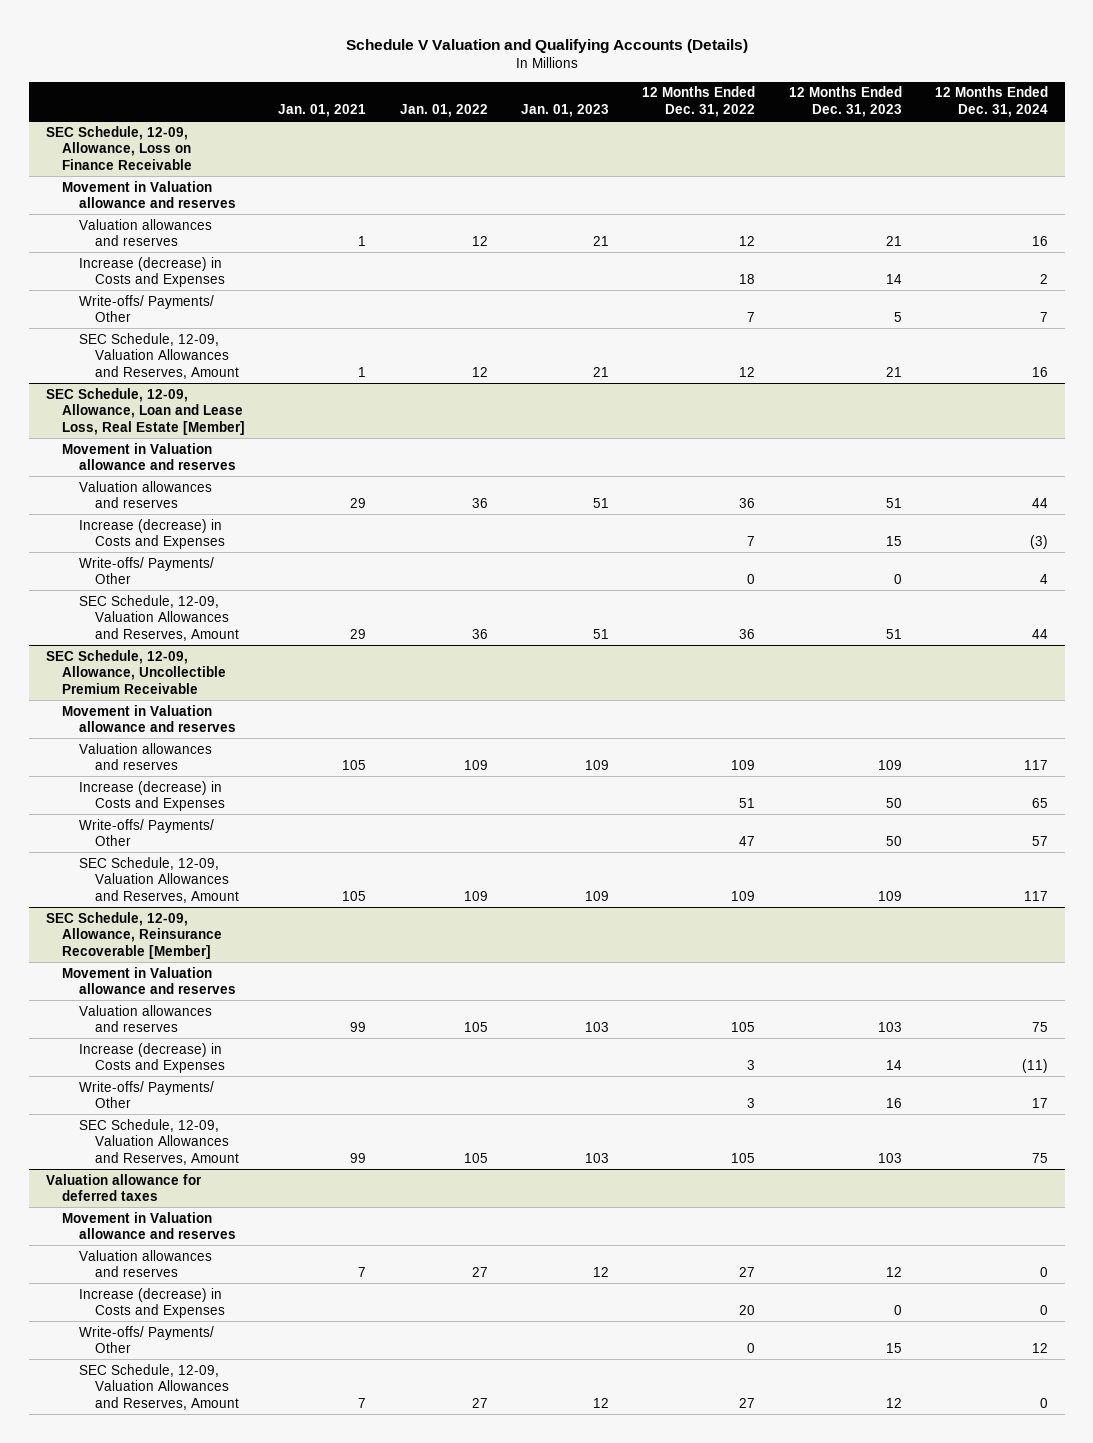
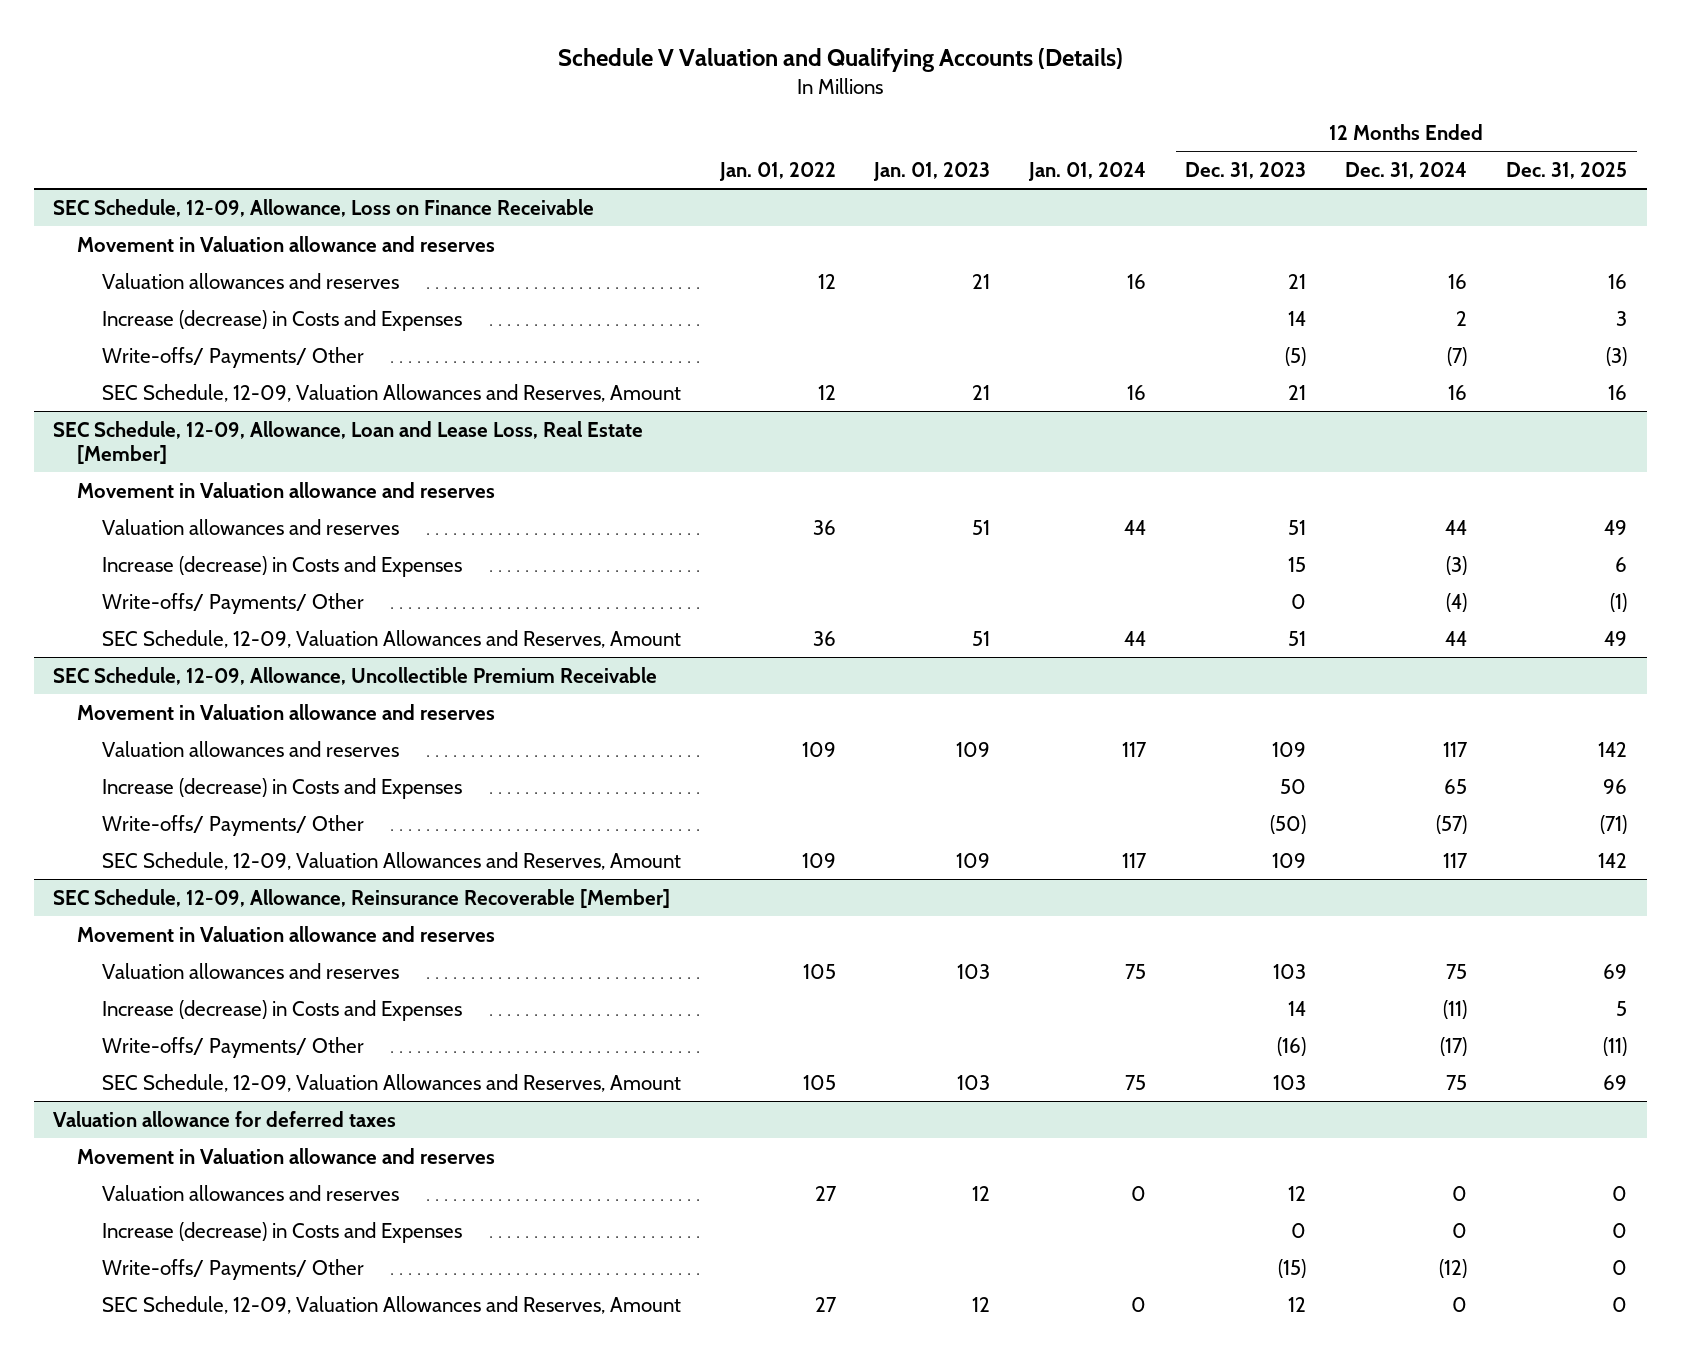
- | Jan. 01, 2021 | Jan. 01, 2022 | Jan. 01, 2023 | 12 Months Ended Dec. 31, 2022 | 12 Months Ended Dec. 31, 2023 | 12 Months Ended Dec. 31, 2024
+ | Jan. 01, 2022 | Jan. 01, 2023 | Jan. 01, 2024 | 12 Months Ended Dec. 31, 2023 | 12 Months Ended Dec. 31, 2024 | 12 Months Ended Dec. 31, 2025
@ SEC Schedule, 12-09, Allowance, Loss on Finance Receivable
- Write-offs/ Payments/ Other | | | | 7 | 5 | 7
+ Write-offs/ Payments/ Other | | | | (5) | (7) | (3)
@ SEC Schedule, 12-09, Allowance, Loan and Lease Loss, Real Estate [Member]
- Write-offs/ Payments/ Other | | | | 0 | 0 | 4
+ Write-offs/ Payments/ Other | | | | 0 | (4) | (1)
@ SEC Schedule, 12-09, Allowance, Uncollectible Premium Receivable
- Write-offs/ Payments/ Other | | | | 47 | 50 | 57
+ Write-offs/ Payments/ Other | | | | (50) | (57) | (71)
@ SEC Schedule, 12-09, Allowance, Reinsurance Recoverable [Member]
- Write-offs/ Payments/ Other | | | | 3 | 16 | 17
+ Write-offs/ Payments/ Other | | | | (16) | (17) | (11)
@ Valuation allowance for deferred taxes
- Write-offs/ Payments/ Other | | | | 0 | 15 | 12
+ Write-offs/ Payments/ Other | | | | (15) | (12) | 0

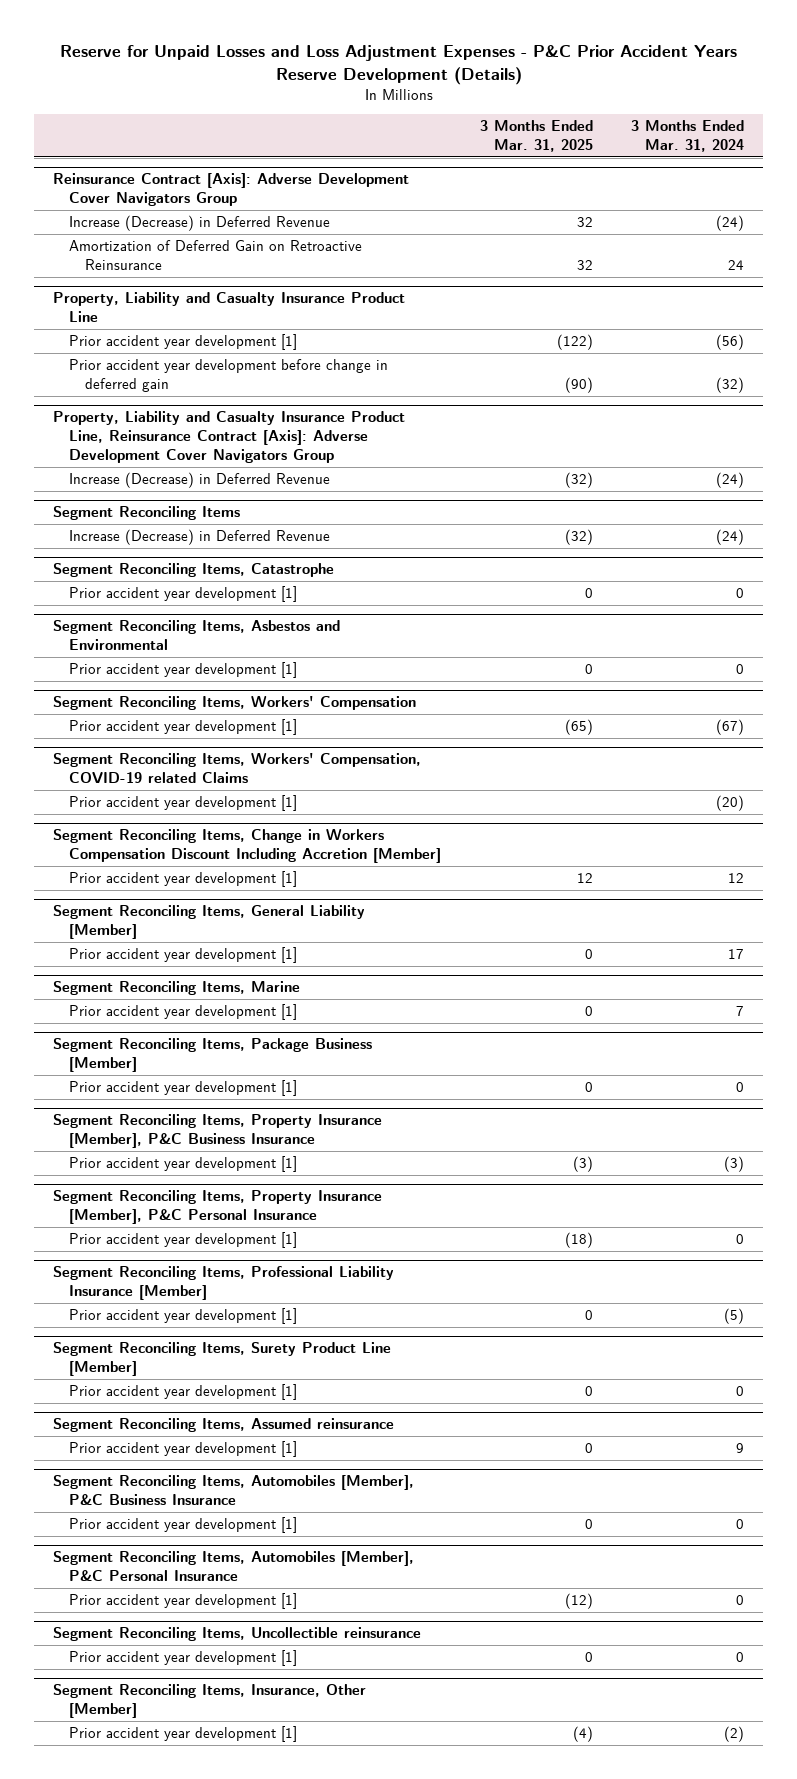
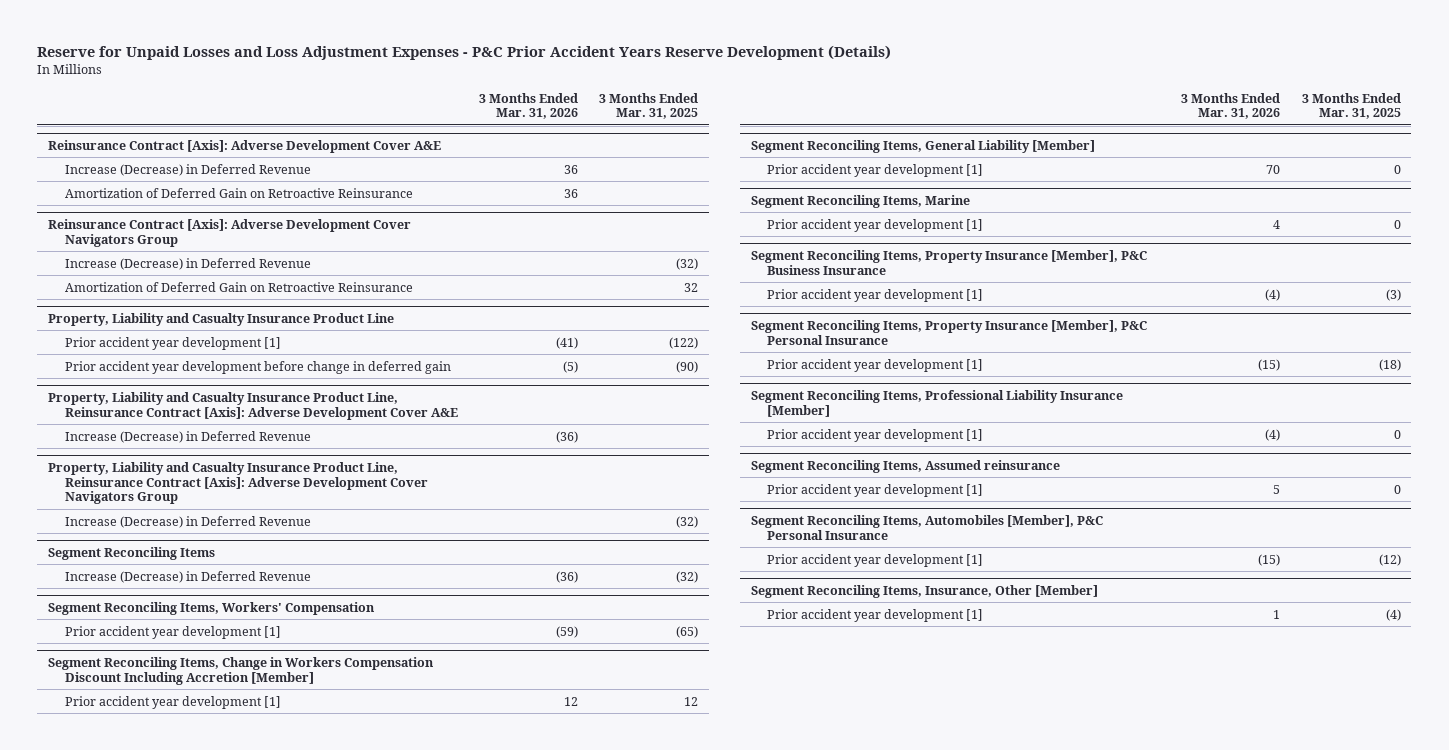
- | 3 Months Ended Mar. 31, 2025 | 3 Months Ended Mar. 31, 2024
+ | 3 Months Ended Mar. 31, 2026 | 3 Months Ended Mar. 31, 2025
+ Reinsurance Contract [Axis]: Adverse Development Cover A&E
+ Increase (Decrease) in Deferred Revenue | 36 |
+ Amortization of Deferred Gain on Retroactive Reinsurance | 36 |
@ Reinsurance Contract [Axis]: Adverse Development Cover Navigators Group
- Increase (Decrease) in Deferred Revenue | 32 | (24)
+ Increase (Decrease) in Deferred Revenue | | (32)
+ Property, Liability and Casualty Insurance Product Line, Reinsurance Contract [Axis]: Adverse Development Cover A&E
+ Increase (Decrease) in Deferred Revenue | (36) |
- Segment Reconciling Items, Catastrophe
- Prior accident year development [1] | 0 | 0
- Segment Reconciling Items, Asbestos and Environmental
- Prior accident year development [1] | 0 | 0
- Segment Reconciling Items, Workers' Compensation, COVID-19 related Claims
- Prior accident year development [1] | | (20)
- Segment Reconciling Items, Package Business [Member]
- Prior accident year development [1] | 0 | 0
- Segment Reconciling Items, Surety Product Line [Member]
- Prior accident year development [1] | 0 | 0
- Segment Reconciling Items, Automobiles [Member], P&C Business Insurance
- Prior accident year development [1] | 0 | 0
- Segment Reconciling Items, Uncollectible reinsurance
- Prior accident year development [1] | 0 | 0

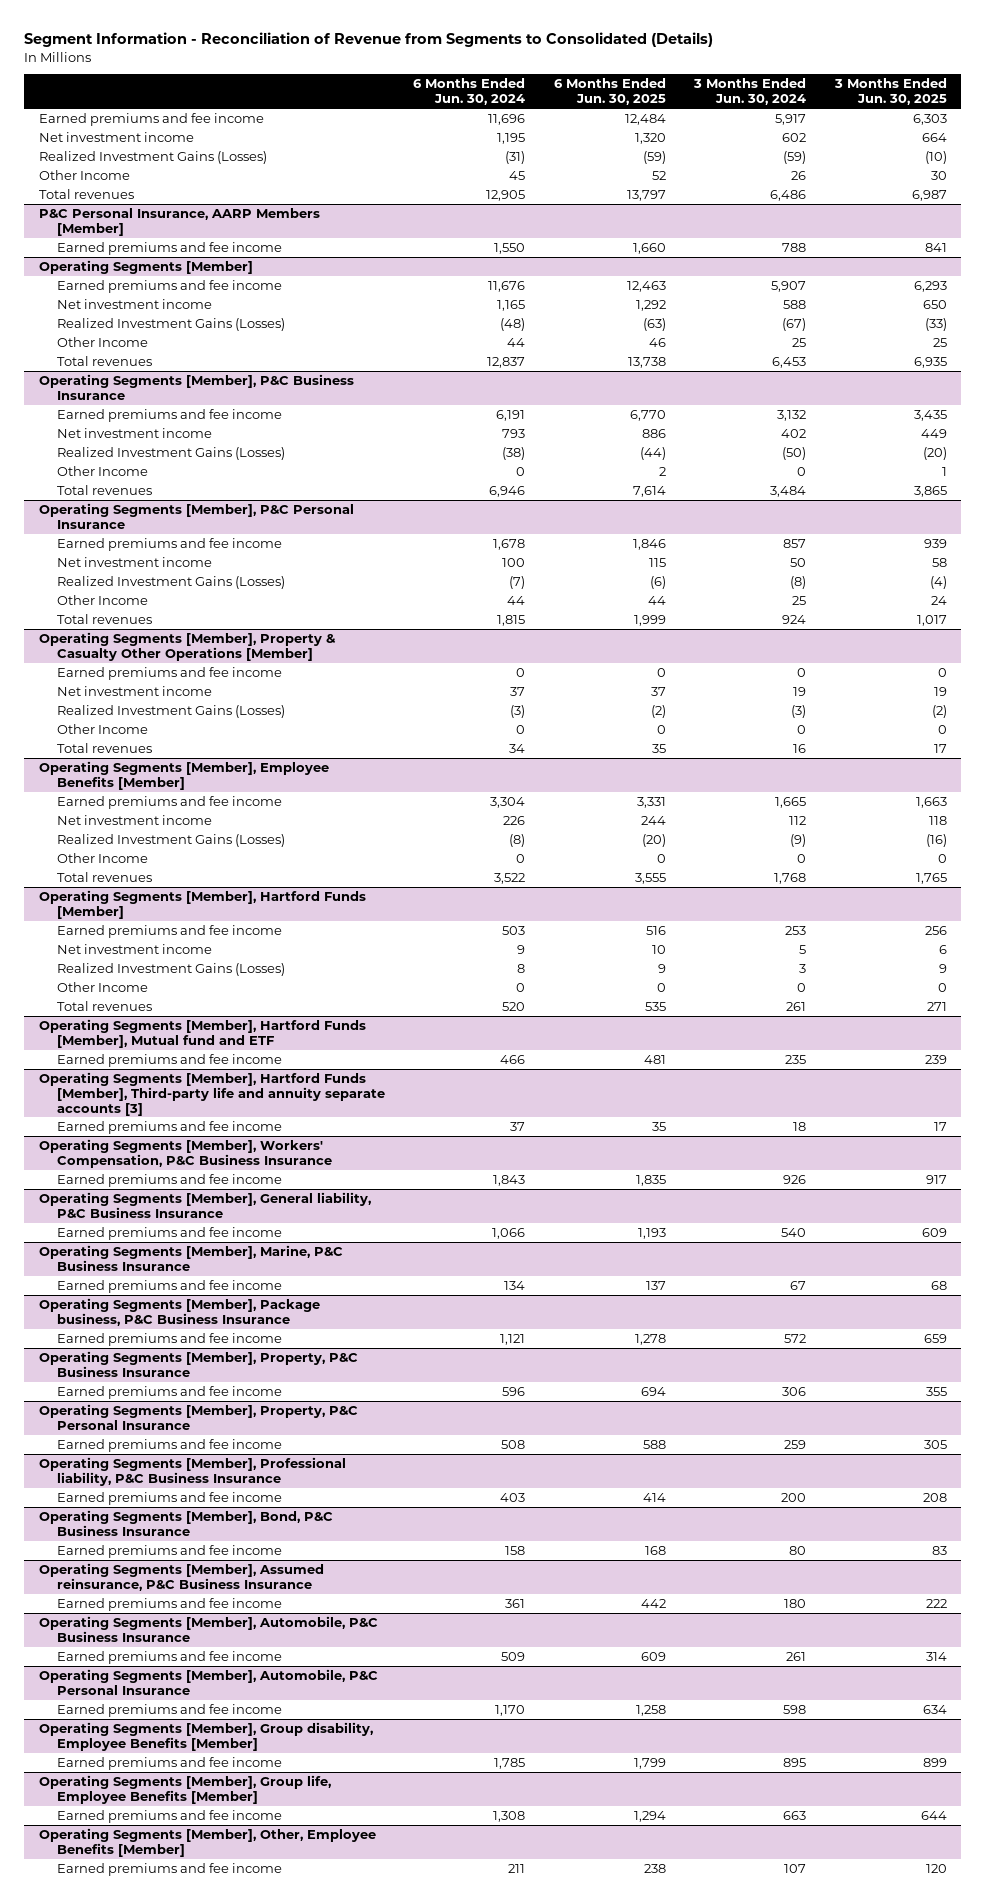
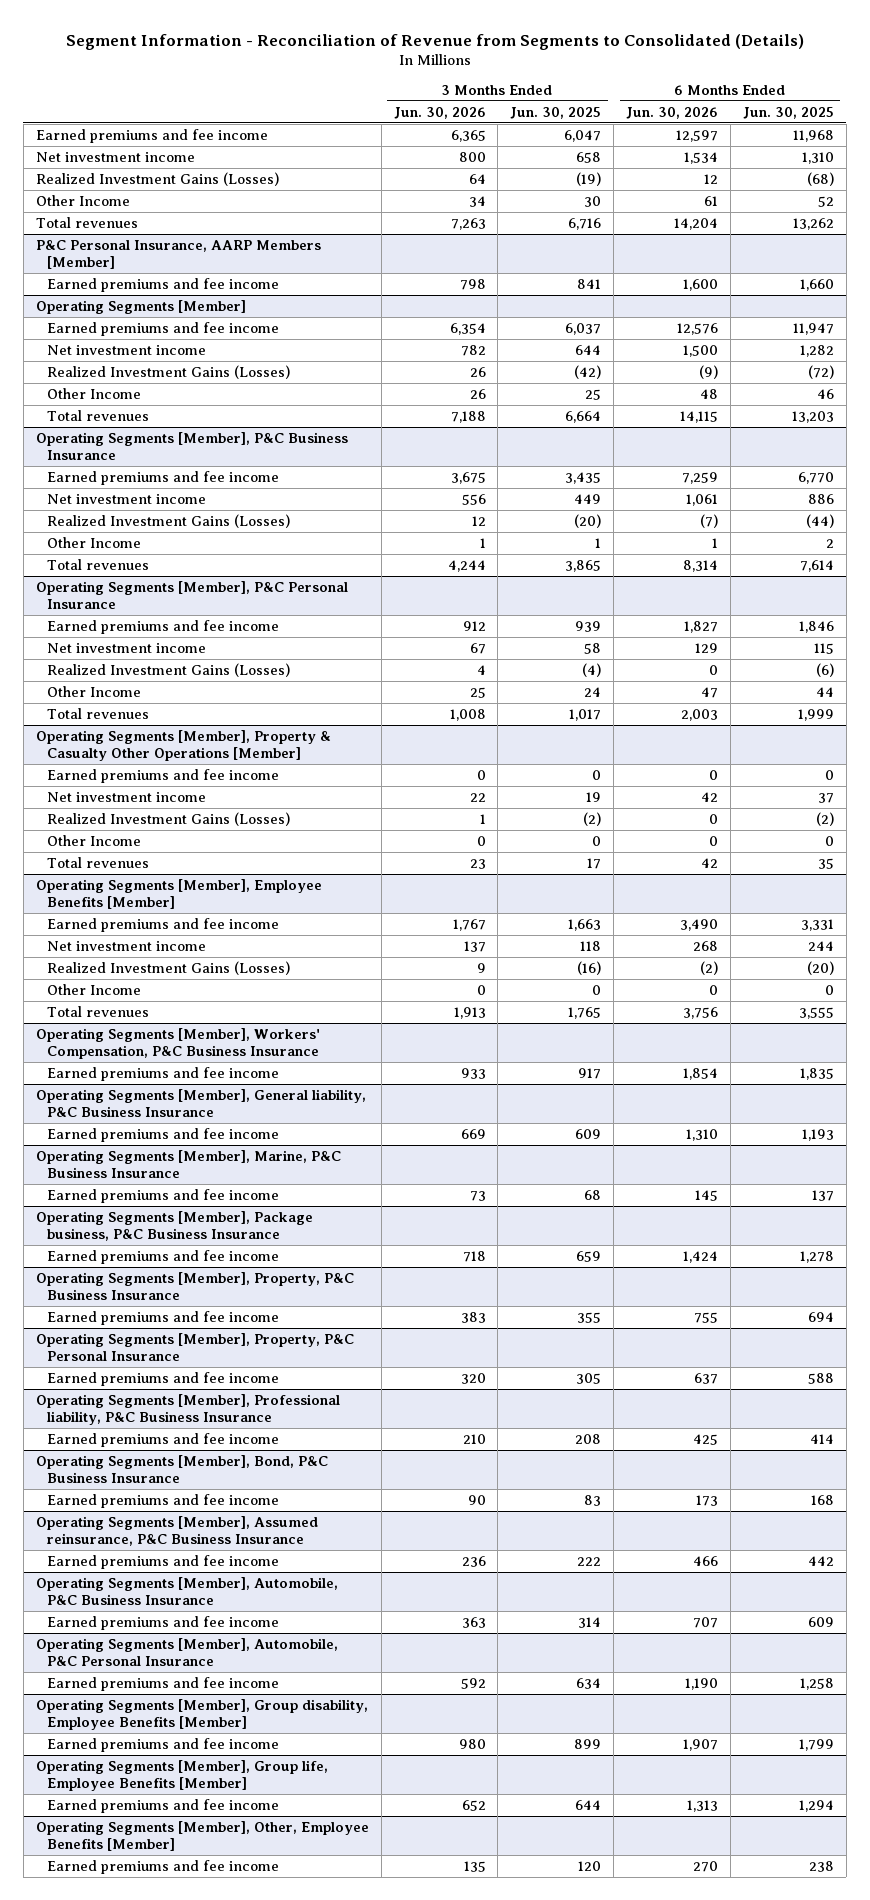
- | 6 Months Ended Jun. 30, 2024 | 6 Months Ended Jun. 30, 2025 | 3 Months Ended Jun. 30, 2024 | 3 Months Ended Jun. 30, 2025
+ | 3 Months Ended Jun. 30, 2026 | 3 Months Ended Jun. 30, 2025 | 6 Months Ended Jun. 30, 2026 | 6 Months Ended Jun. 30, 2025
- Earned premiums and fee income | 11,696 | 12,484 | 5,917 | 6,303
- Net investment income | 1,195 | 1,320 | 602 | 664
- Realized Investment Gains (Losses) | (31) | (59) | (59) | (10)
+ Earned premiums and fee income | 6,365 | 6,047 | 12,597 | 11,968
+ Net investment income | 800 | 658 | 1,534 | 1,310
+ Realized Investment Gains (Losses) | 64 | (19) | 12 | (68)
- Total revenues | 12,905 | 13,797 | 6,486 | 6,987
+ Total revenues | 7,263 | 6,716 | 14,204 | 13,262
@ Operating Segments [Member]
- Earned premiums and fee income | 11,676 | 12,463 | 5,907 | 6,293
- Net investment income | 1,165 | 1,292 | 588 | 650
- Realized Investment Gains (Losses) | (48) | (63) | (67) | (33)
+ Earned premiums and fee income | 6,354 | 6,037 | 12,576 | 11,947
+ Net investment income | 782 | 644 | 1,500 | 1,282
+ Realized Investment Gains (Losses) | 26 | (42) | (9) | (72)
- Total revenues | 12,837 | 13,738 | 6,453 | 6,935
+ Total revenues | 7,188 | 6,664 | 14,115 | 13,203
- Operating Segments [Member], Hartford Funds [Member]
- Earned premiums and fee income | 503 | 516 | 253 | 256
- Net investment income | 9 | 10 | 5 | 6
- Realized Investment Gains (Losses) | 8 | 9 | 3 | 9
- Other Income | 0 | 0 | 0 | 0
- Total revenues | 520 | 535 | 261 | 271
- Operating Segments [Member], Hartford Funds [Member], Mutual fund and ETF
- Earned premiums and fee income | 466 | 481 | 235 | 239
- Operating Segments [Member], Hartford Funds [Member], Third-party life and annuity separate accounts [3]
- Earned premiums and fee income | 37 | 35 | 18 | 17

